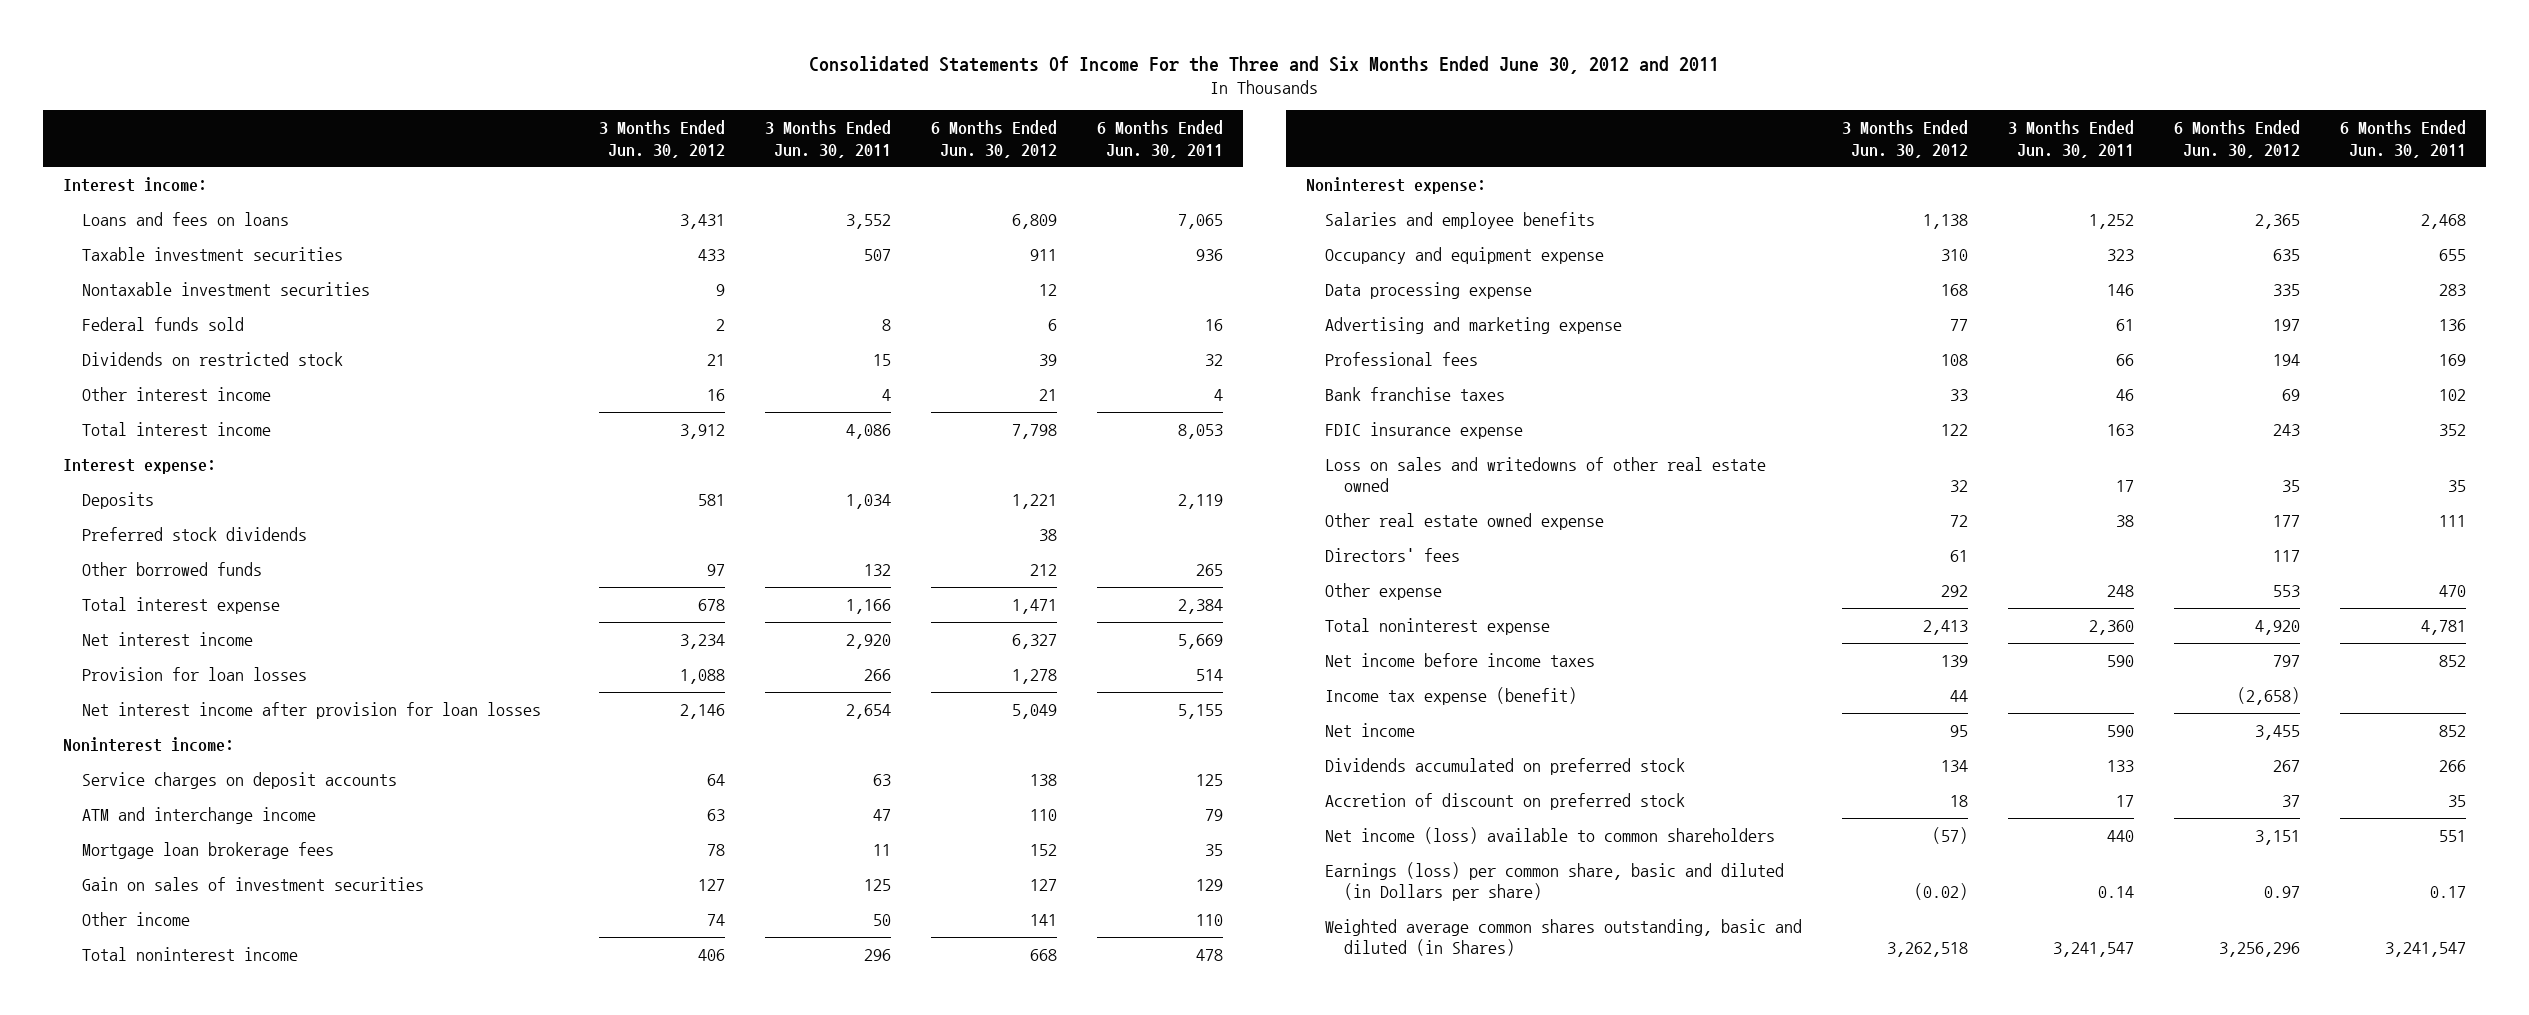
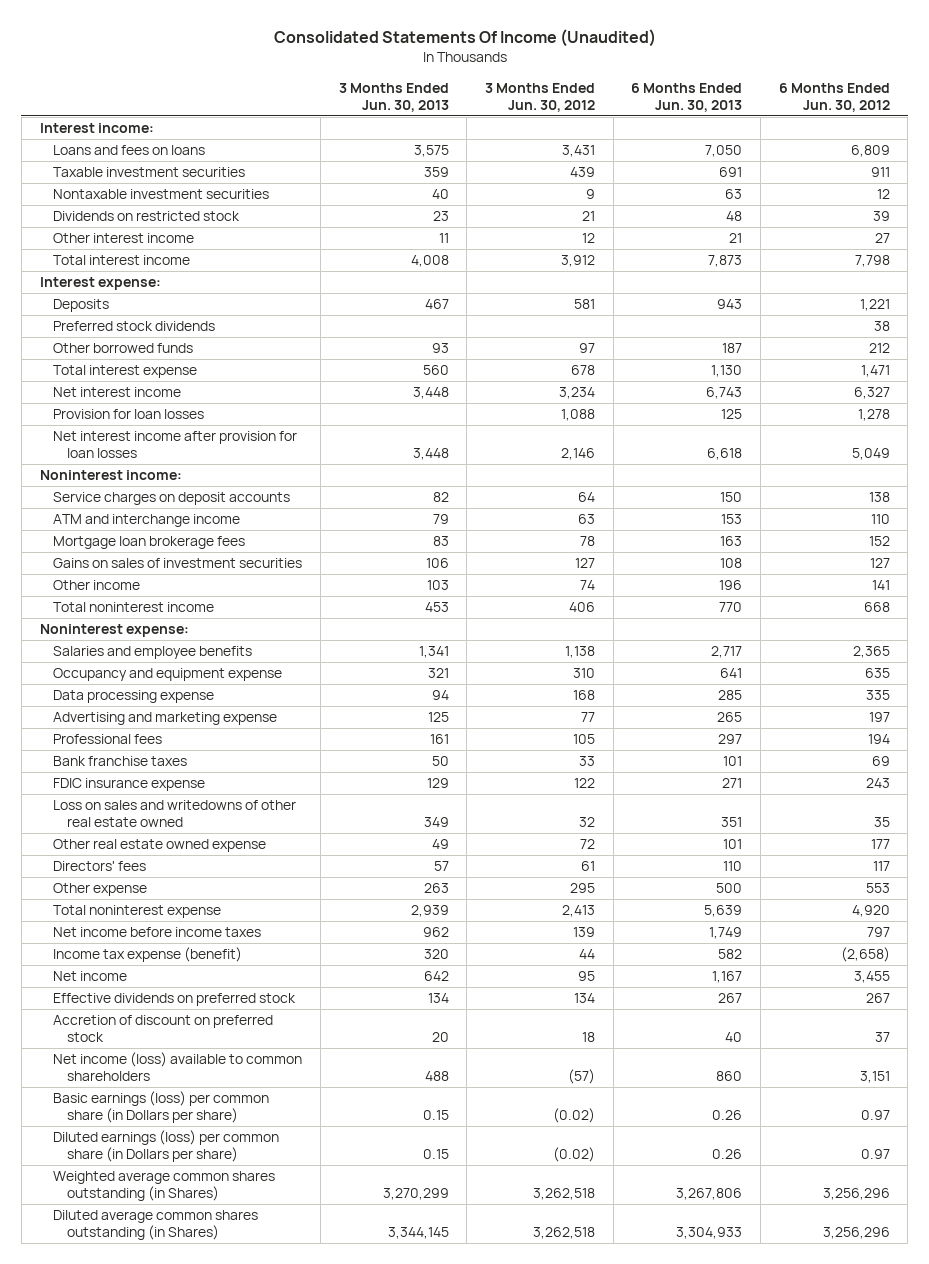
- Consolidated Statements Of Income For the Three and Six Months Ended June 30, 2012 and 2011
+ Consolidated Statements Of Income (Unaudited)
- | 3 Months Ended Jun. 30, 2012 | 3 Months Ended Jun. 30, 2011 | 6 Months Ended Jun. 30, 2012 | 6 Months Ended Jun. 30, 2011
+ | 3 Months Ended Jun. 30, 2013 | 3 Months Ended Jun. 30, 2012 | 6 Months Ended Jun. 30, 2013 | 6 Months Ended Jun. 30, 2012
- Taxable investment securities | 433 | 507 | 911 | 936
+ Taxable investment securities | 359 | 439 | 691 | 911
- Federal funds sold | 2 | 8 | 6 | 16
- Other interest income | 16 | 4 | 21 | 4
+ Other interest income | 11 | 12 | 21 | 27
- Gain on sales of investment securities | 127 | 125 | 127 | 129
+ Gains on sales of investment securities | 106 | 127 | 108 | 127
- Professional fees | 108 | 66 | 194 | 169
+ Professional fees | 161 | 105 | 297 | 194
- Other expense | 292 | 248 | 553 | 470
+ Other expense | 263 | 295 | 500 | 553
- Dividends accumulated on preferred stock | 134 | 133 | 267 | 266
+ Effective dividends on preferred stock | 134 | 134 | 267 | 267
- Earnings (loss) per common share, basic and diluted (in Dollars per share) | (0.02) | 0.14 | 0.97 | 0.17
- Weighted average common shares outstanding, basic and diluted (in Shares) | 3,262,518 | 3,241,547 | 3,256,296 | 3,241,547
+ Basic earnings (loss) per common share (in Dollars per share) | 0.15 | (0.02) | 0.26 | 0.97
+ Diluted earnings (loss) per common share (in Dollars per share) | 0.15 | (0.02) | 0.26 | 0.97
+ Weighted average common shares outstanding (in Shares) | 3,270,299 | 3,262,518 | 3,267,806 | 3,256,296
+ Diluted average common shares outstanding (in Shares) | 3,344,145 | 3,262,518 | 3,304,933 | 3,256,296

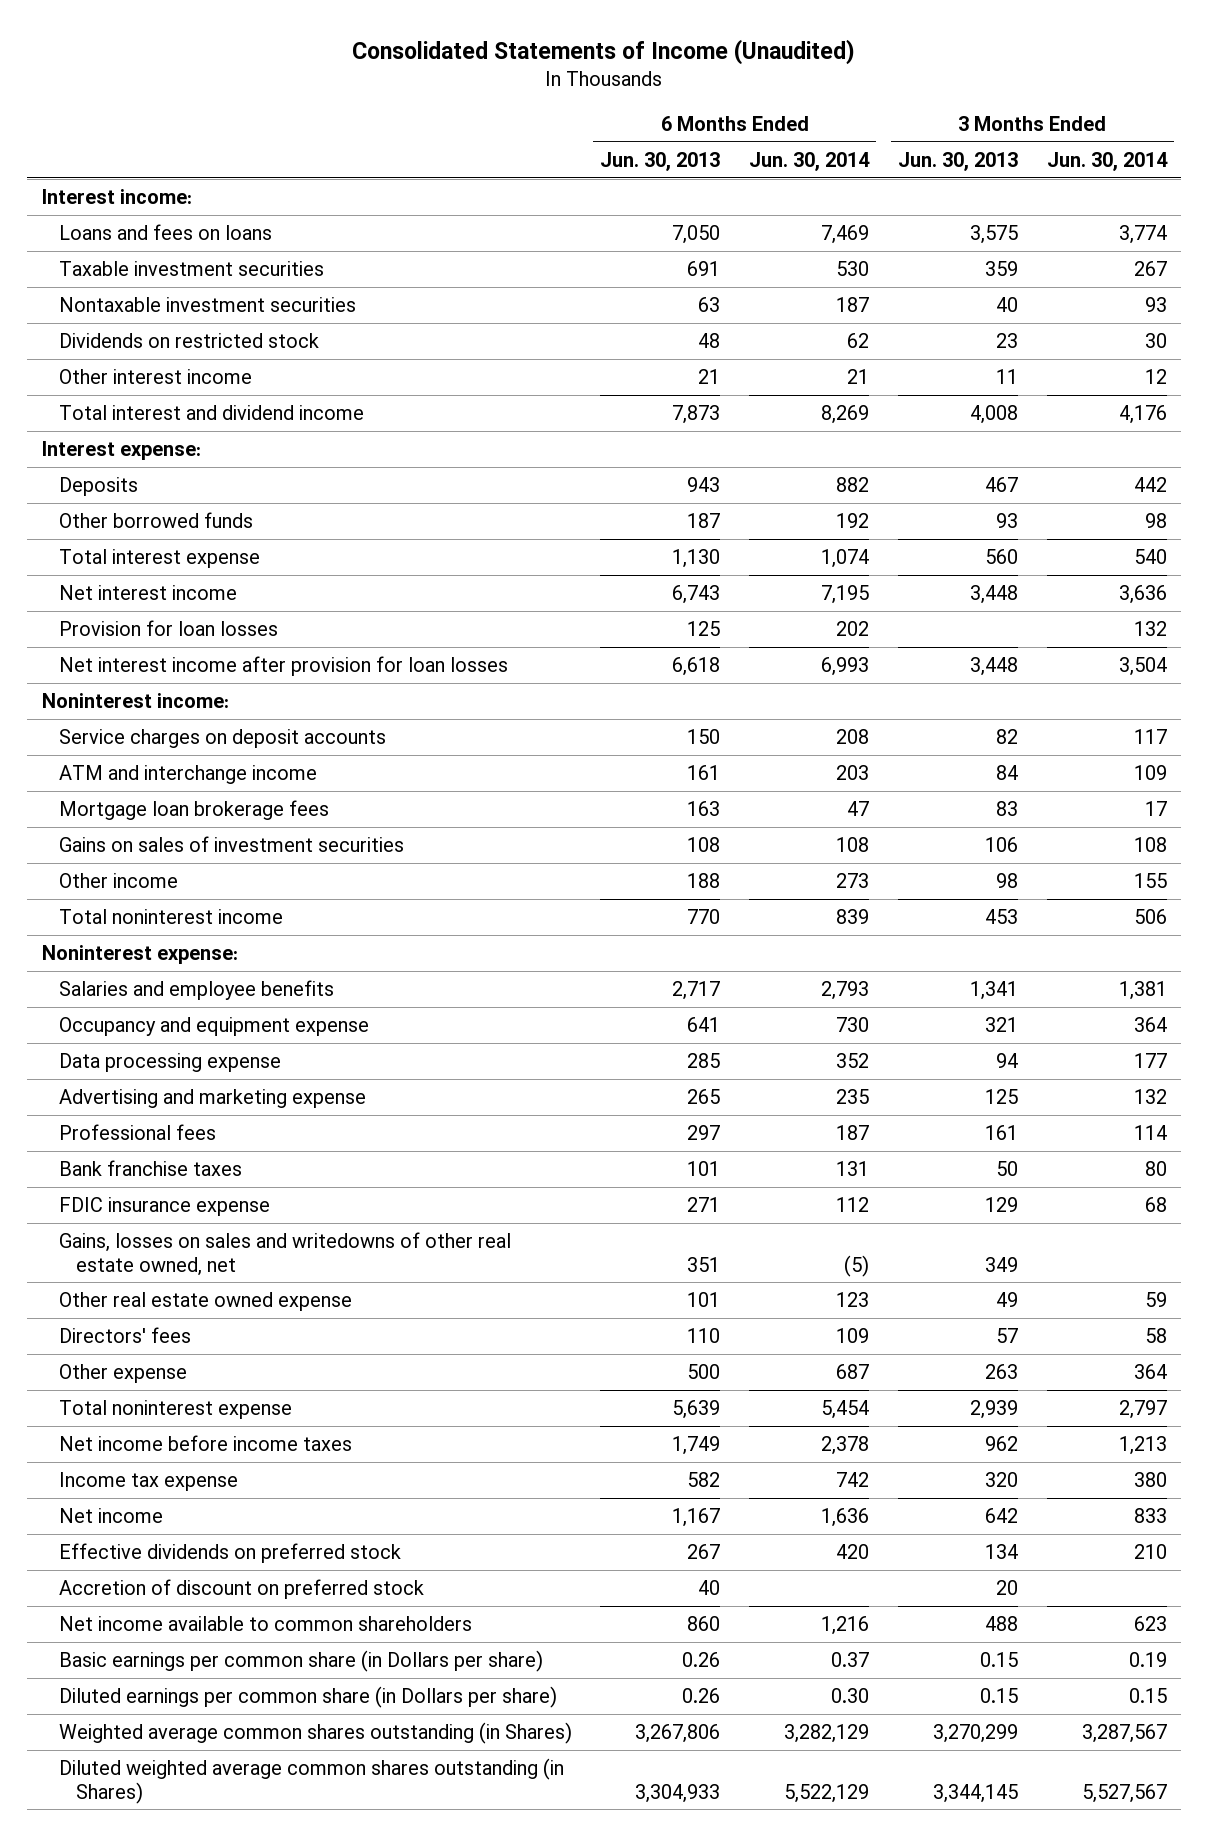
- Consolidated Statements Of Income (Unaudited)
+ Consolidated Statements of Income (Unaudited)
- | 3 Months Ended Jun. 30, 2013 | 3 Months Ended Jun. 30, 2012 | 6 Months Ended Jun. 30, 2013 | 6 Months Ended Jun. 30, 2012
+ | 6 Months Ended Jun. 30, 2013 | 6 Months Ended Jun. 30, 2014 | 3 Months Ended Jun. 30, 2013 | 3 Months Ended Jun. 30, 2014
- Total interest income | 4,008 | 3,912 | 7,873 | 7,798
+ Total interest and dividend income | 7,873 | 8,269 | 4,008 | 4,176
- Preferred stock dividends | | | | 38
- ATM and interchange income | 79 | 63 | 153 | 110
+ ATM and interchange income | 161 | 203 | 84 | 109
- Other income | 103 | 74 | 196 | 141
+ Other income | 188 | 273 | 98 | 155
- Loss on sales and writedowns of other real estate owned | 349 | 32 | 351 | 35
+ Gains, losses on sales and writedowns of other real estate owned, net | 351 | (5) | 349 |
- Income tax expense (benefit) | 320 | 44 | 582 | (2,658)
+ Income tax expense | 582 | 742 | 320 | 380
- Net income (loss) available to common shareholders | 488 | (57) | 860 | 3,151
- Basic earnings (loss) per common share (in Dollars per share) | 0.15 | (0.02) | 0.26 | 0.97
- Diluted earnings (loss) per common share (in Dollars per share) | 0.15 | (0.02) | 0.26 | 0.97
+ Net income available to common shareholders | 860 | 1,216 | 488 | 623
+ Basic earnings per common share (in Dollars per share) | 0.26 | 0.37 | 0.15 | 0.19
+ Diluted earnings per common share (in Dollars per share) | 0.26 | 0.30 | 0.15 | 0.15
- Diluted average common shares outstanding (in Shares) | 3,344,145 | 3,262,518 | 3,304,933 | 3,256,296
+ Diluted weighted average common shares outstanding (in Shares) | 3,304,933 | 5,522,129 | 3,344,145 | 5,527,567

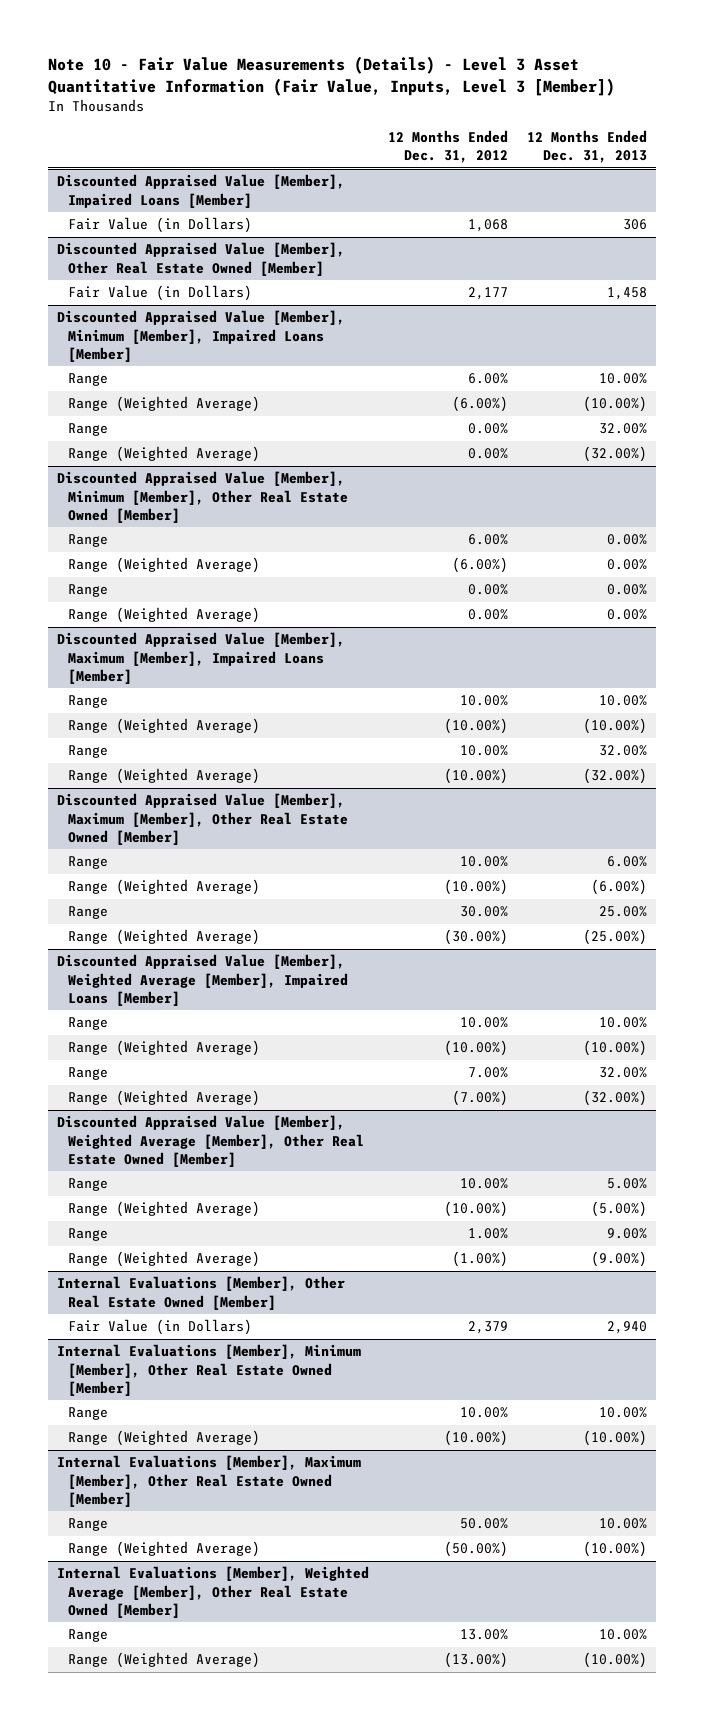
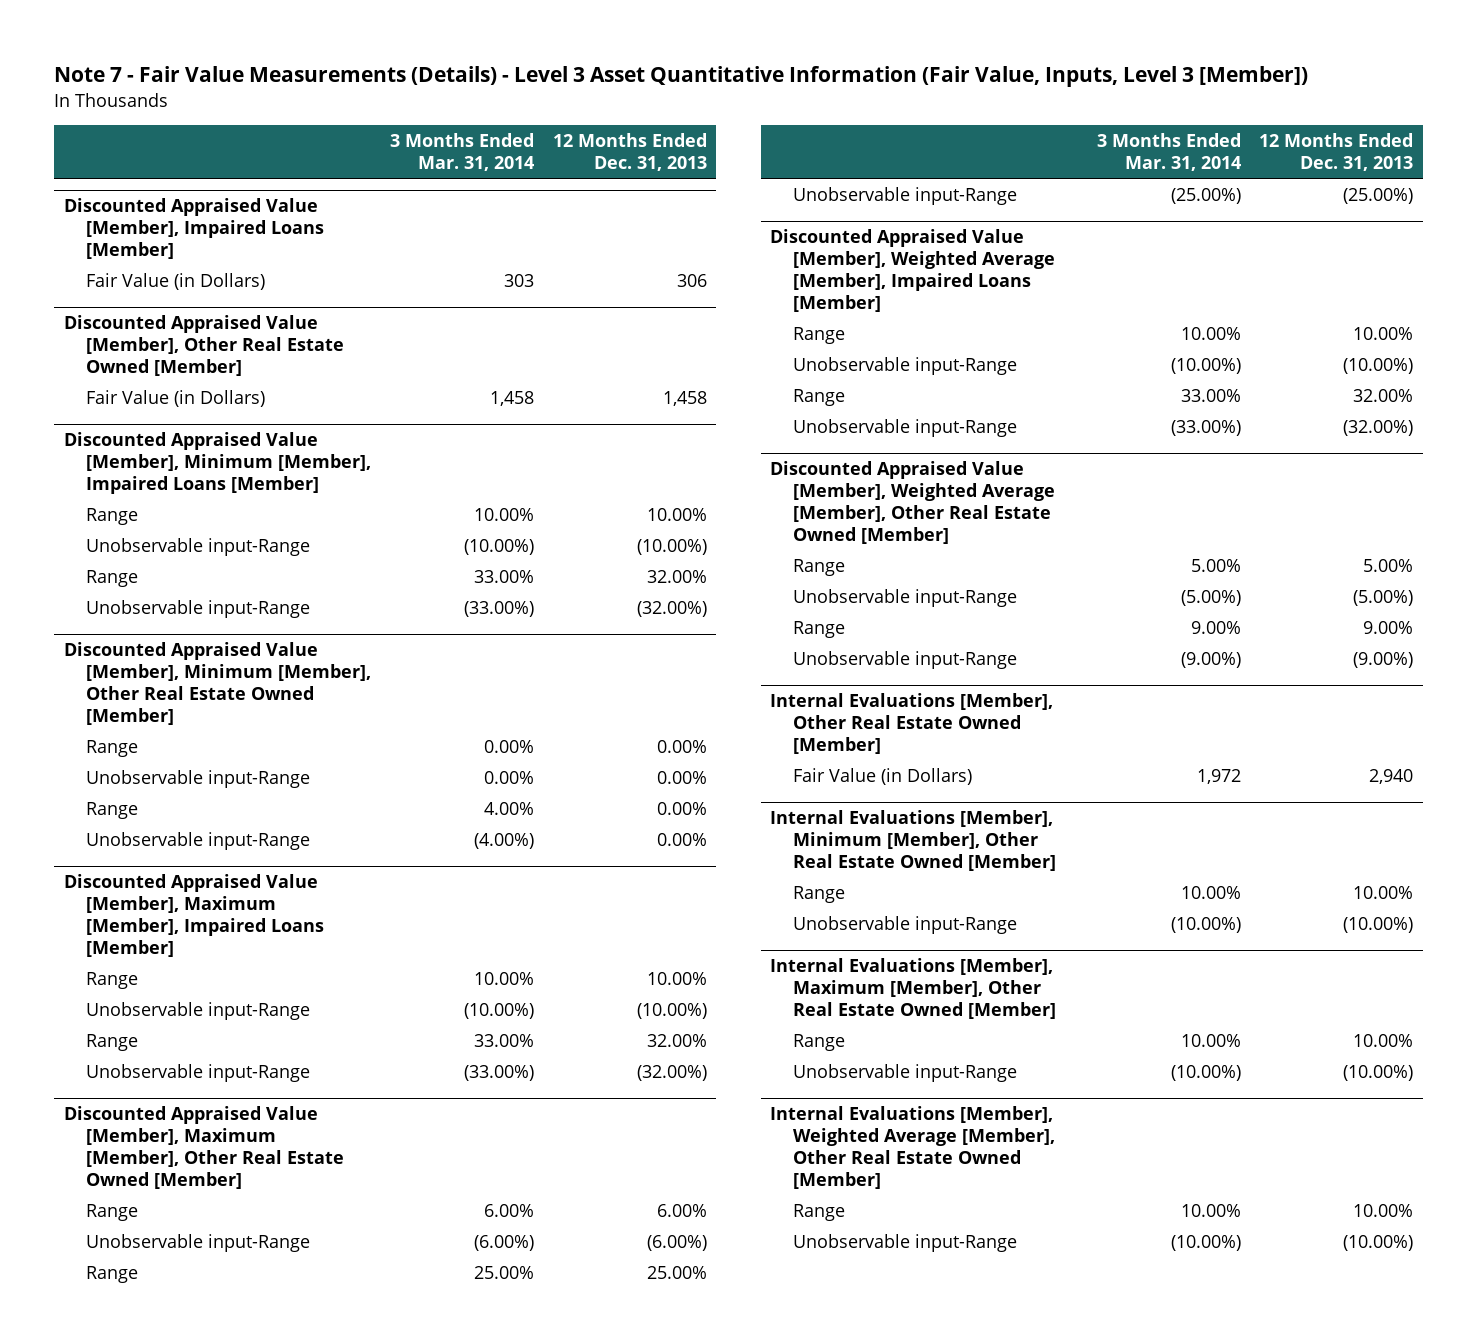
- Note 10 - Fair Value Measurements (Details) - Level 3 Asset Quantitative Information (Fair Value, Inputs, Level 3 [Member])
+ Note 7 - Fair Value Measurements (Details) - Level 3 Asset Quantitative Information (Fair Value, Inputs, Level 3 [Member])
- | 12 Months Ended Dec. 31, 2012 | 12 Months Ended Dec. 31, 2013
+ | 3 Months Ended Mar. 31, 2014 | 12 Months Ended Dec. 31, 2013
@ Discounted Appraised Value [Member], Minimum [Member], Impaired Loans [Member]
- Range (Weighted Average) | (6.00%) | (10.00%)
+ Unobservable input-Range | (10.00%) | (10.00%)
- Range (Weighted Average) | 0.00% | (32.00%)
+ Unobservable input-Range | (33.00%) | (32.00%)
@ Discounted Appraised Value [Member], Minimum [Member], Other Real Estate Owned [Member]
- Range (Weighted Average) | (6.00%) | 0.00%
+ Unobservable input-Range | 0.00% | 0.00%
- Range (Weighted Average) | 0.00% | 0.00%
+ Unobservable input-Range | (4.00%) | 0.00%
@ Discounted Appraised Value [Member], Maximum [Member], Impaired Loans [Member]
- Range (Weighted Average) | (10.00%) | (10.00%)
+ Unobservable input-Range | (10.00%) | (10.00%)
- Range (Weighted Average) | (10.00%) | (32.00%)
+ Unobservable input-Range | (33.00%) | (32.00%)
@ Discounted Appraised Value [Member], Maximum [Member], Other Real Estate Owned [Member]
- Range (Weighted Average) | (10.00%) | (6.00%)
+ Unobservable input-Range | (6.00%) | (6.00%)
- Range (Weighted Average) | (30.00%) | (25.00%)
+ Unobservable input-Range | (25.00%) | (25.00%)
@ Discounted Appraised Value [Member], Weighted Average [Member], Impaired Loans [Member]
- Range (Weighted Average) | (10.00%) | (10.00%)
+ Unobservable input-Range | (10.00%) | (10.00%)
- Range (Weighted Average) | (7.00%) | (32.00%)
+ Unobservable input-Range | (33.00%) | (32.00%)
@ Discounted Appraised Value [Member], Weighted Average [Member], Other Real Estate Owned [Member]
- Range (Weighted Average) | (10.00%) | (5.00%)
+ Unobservable input-Range | (5.00%) | (5.00%)
- Range (Weighted Average) | (1.00%) | (9.00%)
+ Unobservable input-Range | (9.00%) | (9.00%)
@ Internal Evaluations [Member], Minimum [Member], Other Real Estate Owned [Member]
- Range (Weighted Average) | (10.00%) | (10.00%)
+ Unobservable input-Range | (10.00%) | (10.00%)
@ Internal Evaluations [Member], Maximum [Member], Other Real Estate Owned [Member]
- Range (Weighted Average) | (50.00%) | (10.00%)
+ Unobservable input-Range | (10.00%) | (10.00%)
@ Internal Evaluations [Member], Weighted Average [Member], Other Real Estate Owned [Member]
- Range (Weighted Average) | (13.00%) | (10.00%)
+ Unobservable input-Range | (10.00%) | (10.00%)

